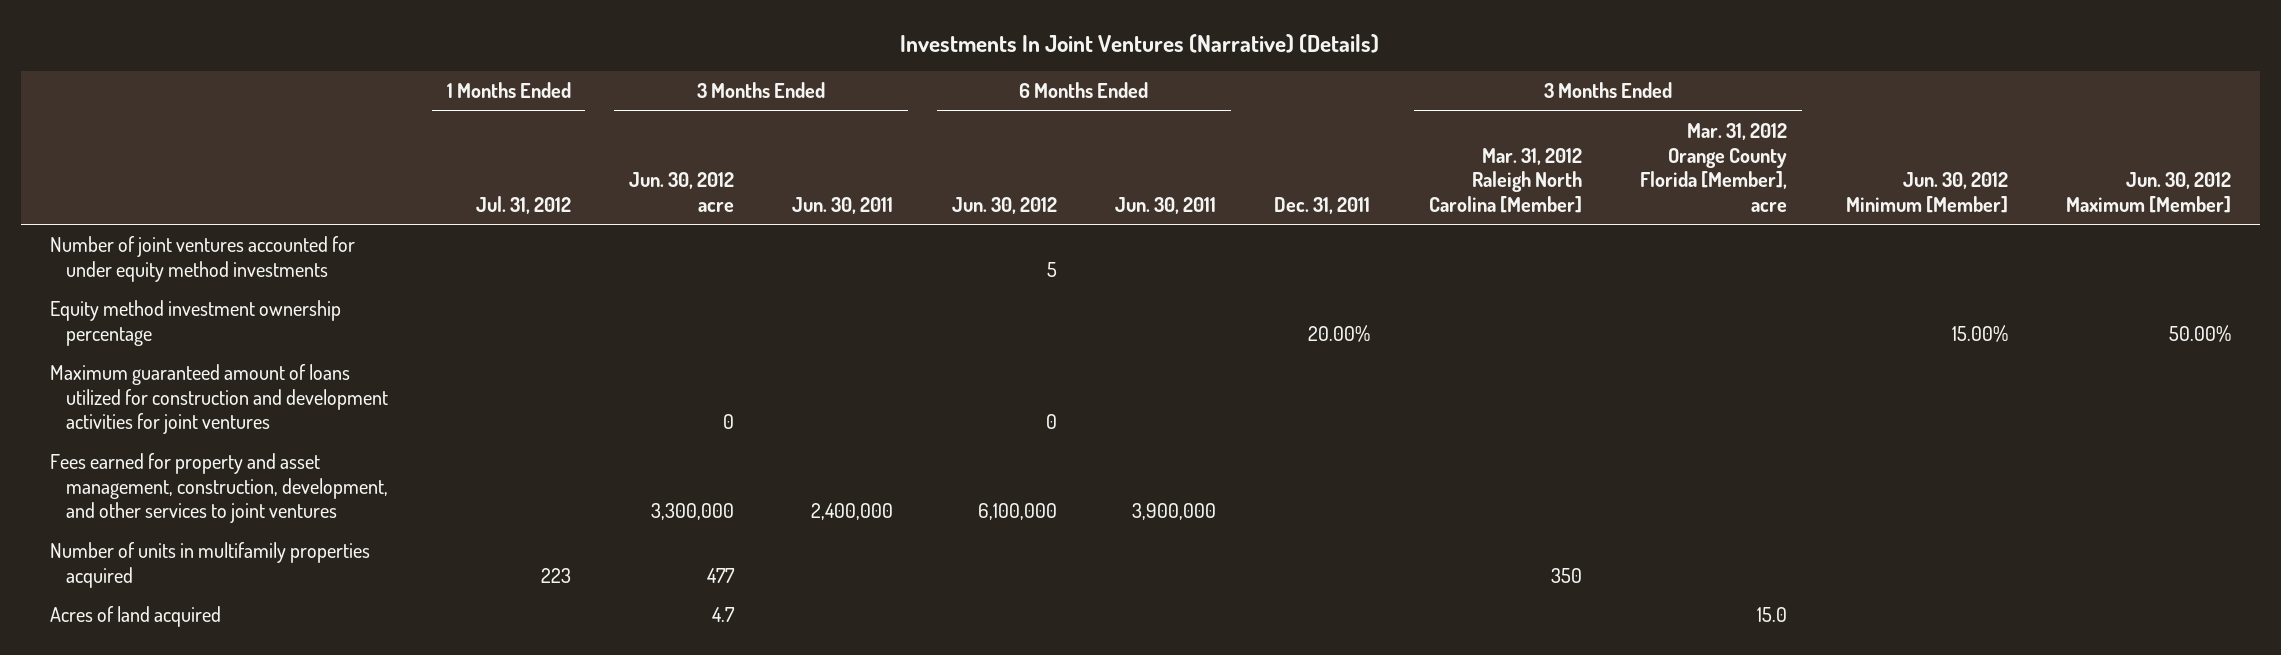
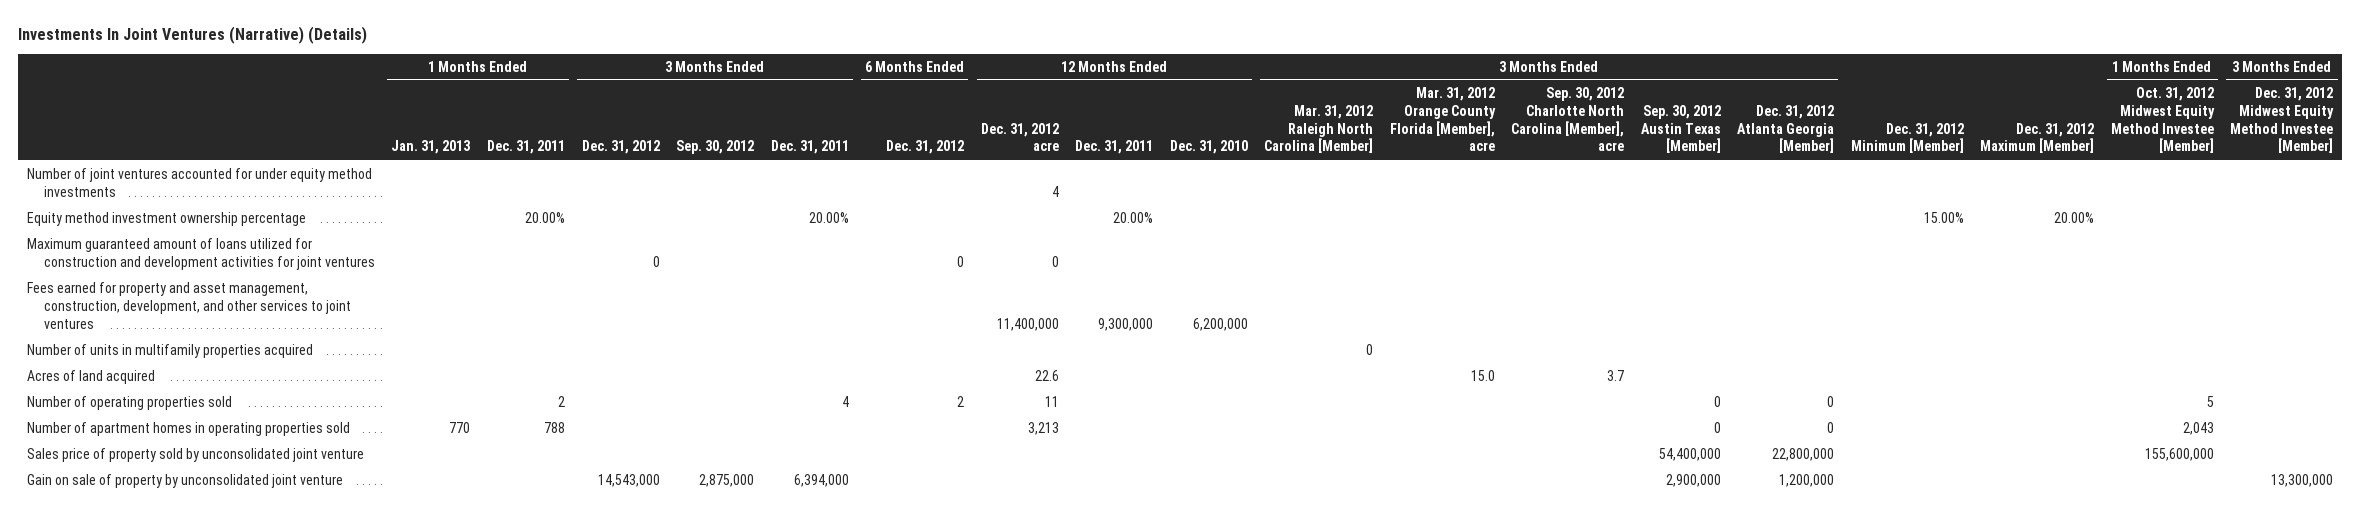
- | 1 Months Ended Jul. 31, 2012 | 3 Months Ended Jun. 30, 2012 acre | 3 Months Ended Jun. 30, 2011 | 6 Months Ended Jun. 30, 2012 | 6 Months Ended Jun. 30, 2011 | Dec. 31, 2011 | 3 Months Ended Mar. 31, 2012 Raleigh North Carolina [Member] | 3 Months Ended Mar. 31, 2012 Orange County Florida [Member], acre | Jun. 30, 2012 Minimum [Member] | Jun. 30, 2012 Maximum [Member]
+ | 1 Months Ended Jan. 31, 2013 | 1 Months Ended Dec. 31, 2011 | 3 Months Ended Dec. 31, 2012 | 3 Months Ended Sep. 30, 2012 | 3 Months Ended Dec. 31, 2011 | 6 Months Ended Dec. 31, 2012 | 12 Months Ended Dec. 31, 2012 acre | 12 Months Ended Dec. 31, 2011 | 12 Months Ended Dec. 31, 2010 | 3 Months Ended Mar. 31, 2012 Raleigh North Carolina [Member] | 3 Months Ended Mar. 31, 2012 Orange County Florida [Member], acre | 3 Months Ended Sep. 30, 2012 Charlotte North Carolina [Member], acre | 3 Months Ended Sep. 30, 2012 Austin Texas [Member] | 3 Months Ended Dec. 31, 2012 Atlanta Georgia [Member] | Dec. 31, 2012 Minimum [Member] | Dec. 31, 2012 Maximum [Member] | 1 Months Ended Oct. 31, 2012 Midwest Equity Method Investee [Member] | 3 Months Ended Dec. 31, 2012 Midwest Equity Method Investee [Member]
- Number of units in multifamily properties acquired | 223 | 477 | | | | | 350 | | |
+ Number of units in multifamily properties acquired | | | | | | | | | | 0 | | | | | | | |
+ Number of operating properties sold | | 2 | | | 4 | 2 | 11 | | | | | | 0 | 0 | | | 5 |
+ Number of apartment homes in operating properties sold | 770 | 788 | | | | | 3,213 | | | | | | 0 | 0 | | | 2,043 |
+ Sales price of property sold by unconsolidated joint venture | | | | | | | | | | | | | 54,400,000 | 22,800,000 | | | 155,600,000 |
+ Gain on sale of property by unconsolidated joint venture | | | 14,543,000 | 2,875,000 | 6,394,000 | | | | | | | | 2,900,000 | 1,200,000 | | | | 13,300,000

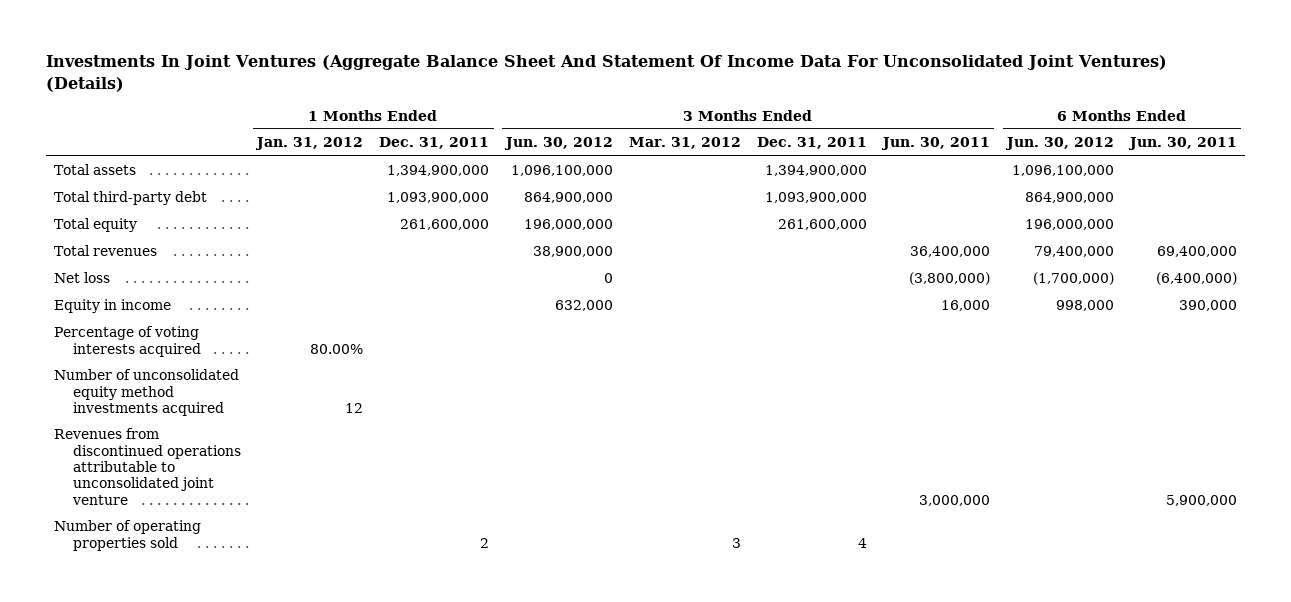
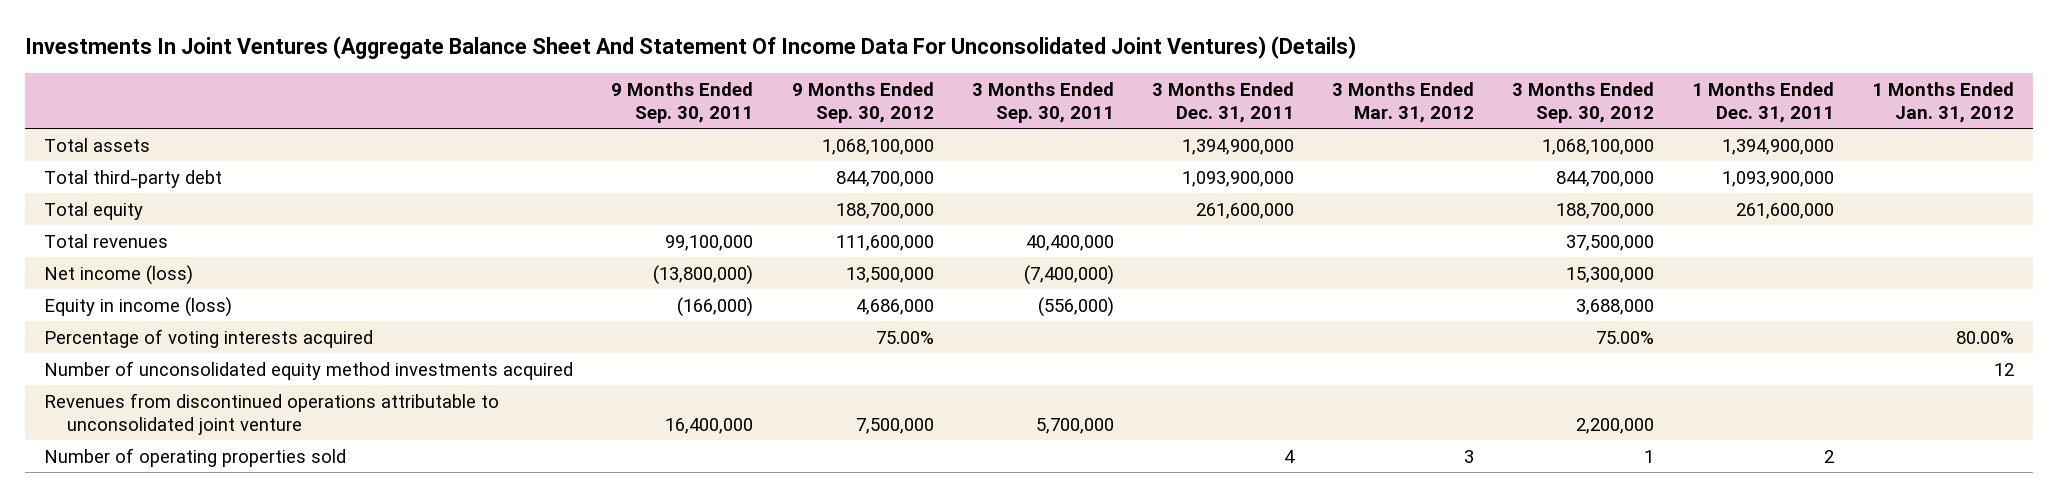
- | 1 Months Ended Jan. 31, 2012 | 1 Months Ended Dec. 31, 2011 | 3 Months Ended Jun. 30, 2012 | 3 Months Ended Mar. 31, 2012 | 3 Months Ended Dec. 31, 2011 | 3 Months Ended Jun. 30, 2011 | 6 Months Ended Jun. 30, 2012 | 6 Months Ended Jun. 30, 2011
+ | 9 Months Ended Sep. 30, 2011 | 9 Months Ended Sep. 30, 2012 | 3 Months Ended Sep. 30, 2011 | 3 Months Ended Dec. 31, 2011 | 3 Months Ended Mar. 31, 2012 | 3 Months Ended Sep. 30, 2012 | 1 Months Ended Dec. 31, 2011 | 1 Months Ended Jan. 31, 2012
- Net loss | | | 0 | | | (3,800,000) | (1,700,000) | (6,400,000)
- Equity in income | | | 632,000 | | | 16,000 | 998,000 | 390,000
+ Net income (loss) | (13,800,000) | 13,500,000 | (7,400,000) | | | 15,300,000 | |
+ Equity in income (loss) | (166,000) | 4,686,000 | (556,000) | | | 3,688,000 | |

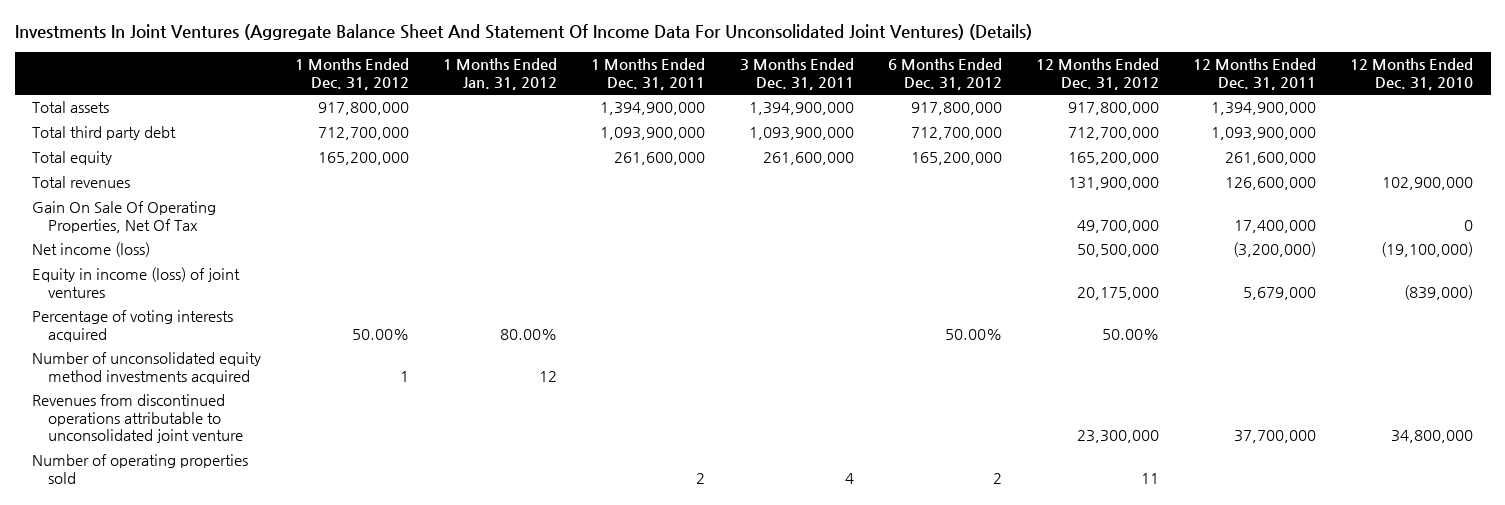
- | 9 Months Ended Sep. 30, 2011 | 9 Months Ended Sep. 30, 2012 | 3 Months Ended Sep. 30, 2011 | 3 Months Ended Dec. 31, 2011 | 3 Months Ended Mar. 31, 2012 | 3 Months Ended Sep. 30, 2012 | 1 Months Ended Dec. 31, 2011 | 1 Months Ended Jan. 31, 2012
+ | 1 Months Ended Dec. 31, 2012 | 1 Months Ended Jan. 31, 2012 | 1 Months Ended Dec. 31, 2011 | 3 Months Ended Dec. 31, 2011 | 6 Months Ended Dec. 31, 2012 | 12 Months Ended Dec. 31, 2012 | 12 Months Ended Dec. 31, 2011 | 12 Months Ended Dec. 31, 2010
- Total third-party debt | | 844,700,000 | | 1,093,900,000 | | 844,700,000 | 1,093,900,000 |
+ Total third party debt | 712,700,000 | | 1,093,900,000 | 1,093,900,000 | 712,700,000 | 712,700,000 | 1,093,900,000 |
+ Gain On Sale Of Operating Properties, Net Of Tax | | | | | | 49,700,000 | 17,400,000 | 0
- Equity in income (loss) | (166,000) | 4,686,000 | (556,000) | | | 3,688,000 | |
+ Equity in income (loss) of joint ventures | | | | | | 20,175,000 | 5,679,000 | (839,000)

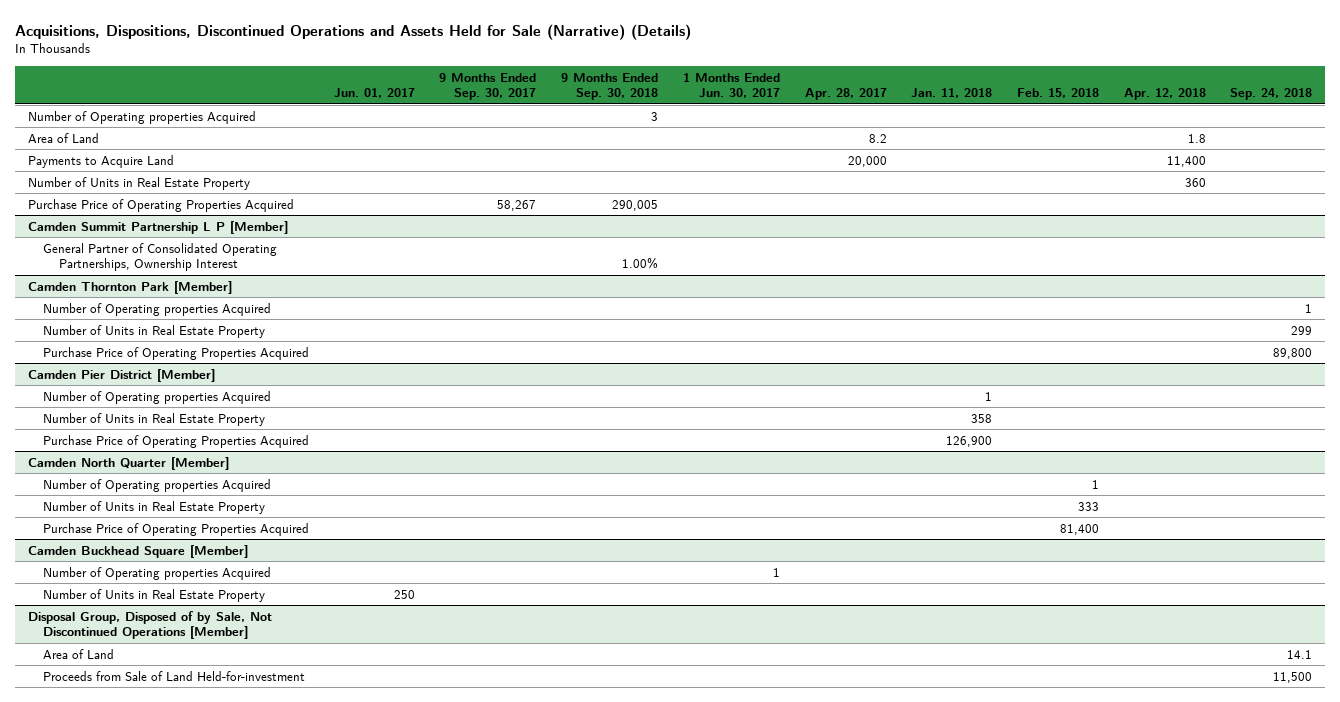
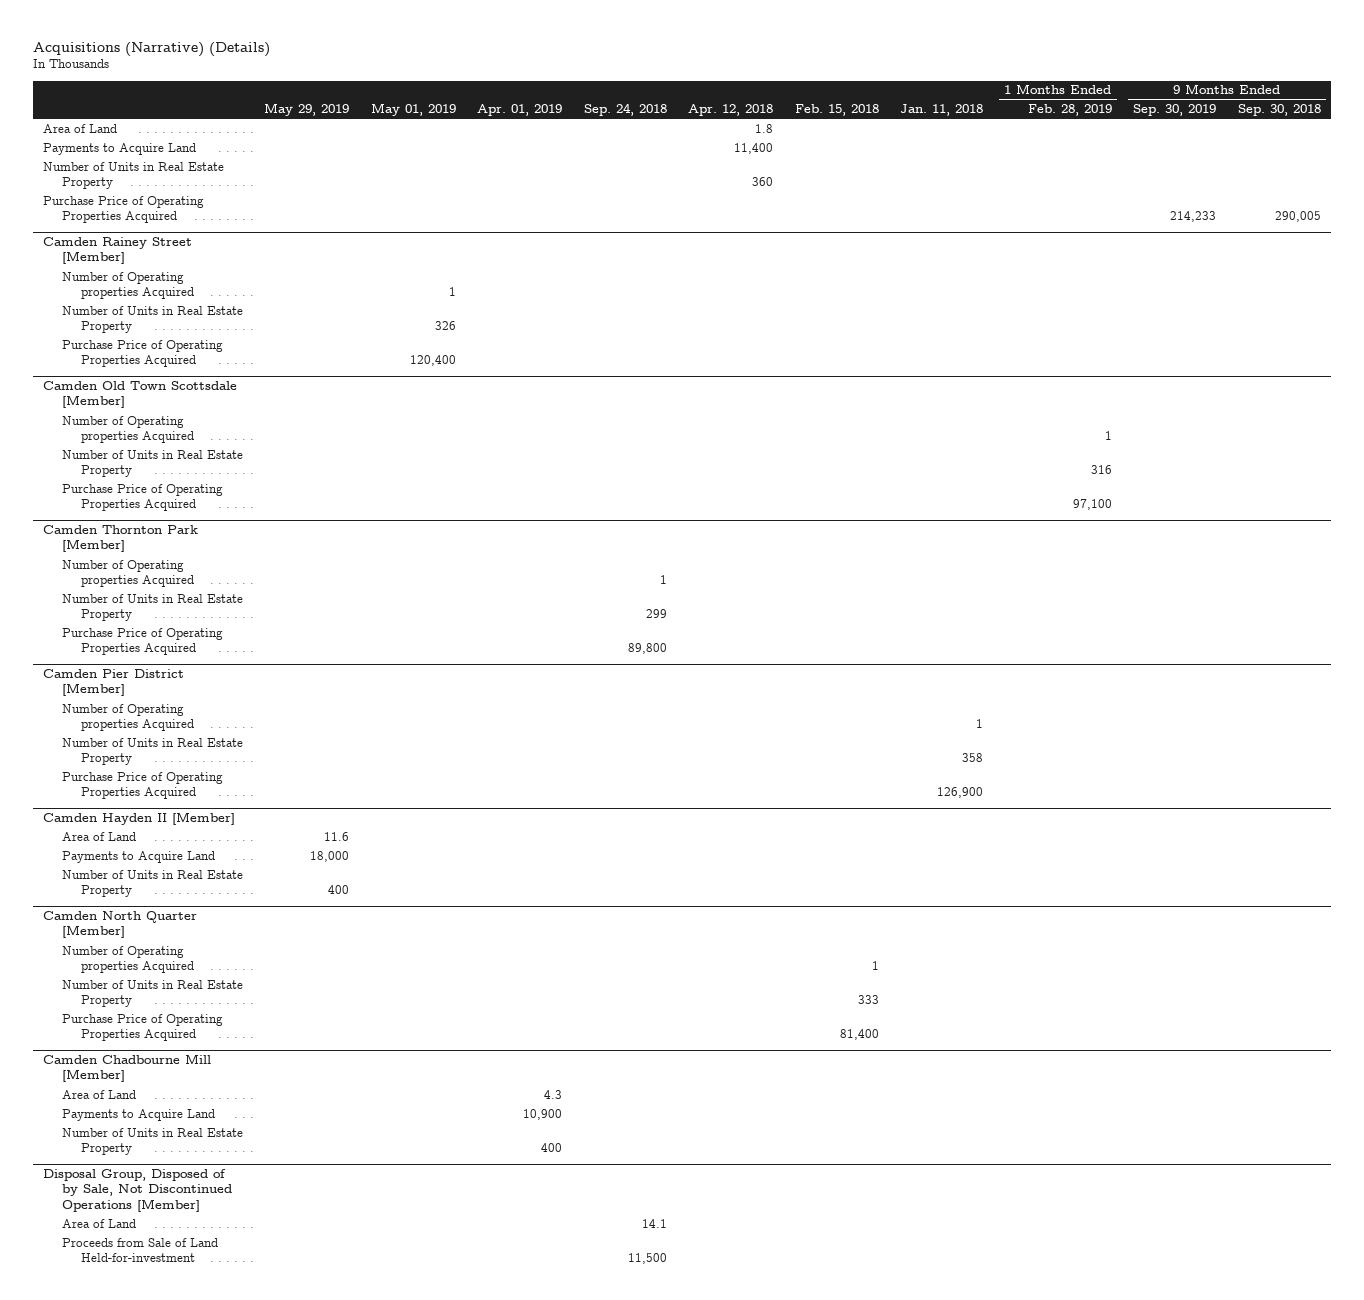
- Acquisitions, Dispositions, Discontinued Operations and Assets Held for Sale (Narrative) (Details)
+ Acquisitions (Narrative) (Details)
- | Jun. 01, 2017 | 9 Months Ended Sep. 30, 2017 | 9 Months Ended Sep. 30, 2018 | 1 Months Ended Jun. 30, 2017 | Apr. 28, 2017 | Jan. 11, 2018 | Feb. 15, 2018 | Apr. 12, 2018 | Sep. 24, 2018
+ | May 29, 2019 | May 01, 2019 | Apr. 01, 2019 | Sep. 24, 2018 | Apr. 12, 2018 | Feb. 15, 2018 | Jan. 11, 2018 | 1 Months Ended Feb. 28, 2019 | 9 Months Ended Sep. 30, 2019 | 9 Months Ended Sep. 30, 2018
- Number of Operating properties Acquired | | | 3 | | | | | |
- Camden Summit Partnership L P [Member]
- General Partner of Consolidated Operating Partnerships, Ownership Interest | | | 1.00% | | | | | |
+ Camden Rainey Street [Member]
+ Number of Operating properties Acquired | | 1 | | | | | | | |
+ Number of Units in Real Estate Property | | 326 | | | | | | | |
+ Purchase Price of Operating Properties Acquired | | 120,400 | | | | | | | |
+ Camden Old Town Scottsdale [Member]
+ Number of Operating properties Acquired | | | | | | | | 1 | |
+ Number of Units in Real Estate Property | | | | | | | | 316 | |
+ Purchase Price of Operating Properties Acquired | | | | | | | | 97,100 | |
+ Camden Hayden II [Member]
+ Area of Land | 11.6 | | | | | | | | |
+ Payments to Acquire Land | 18,000 | | | | | | | | |
+ Number of Units in Real Estate Property | 400 | | | | | | | | |
- Camden Buckhead Square [Member]
- Number of Operating properties Acquired | | | | 1 | | | | |
- Number of Units in Real Estate Property | 250 | | | | | | | |
+ Camden Chadbourne Mill [Member]
+ Area of Land | | | 4.3 | | | | | | |
+ Payments to Acquire Land | | | 10,900 | | | | | | |
+ Number of Units in Real Estate Property | | | 400 | | | | | | |

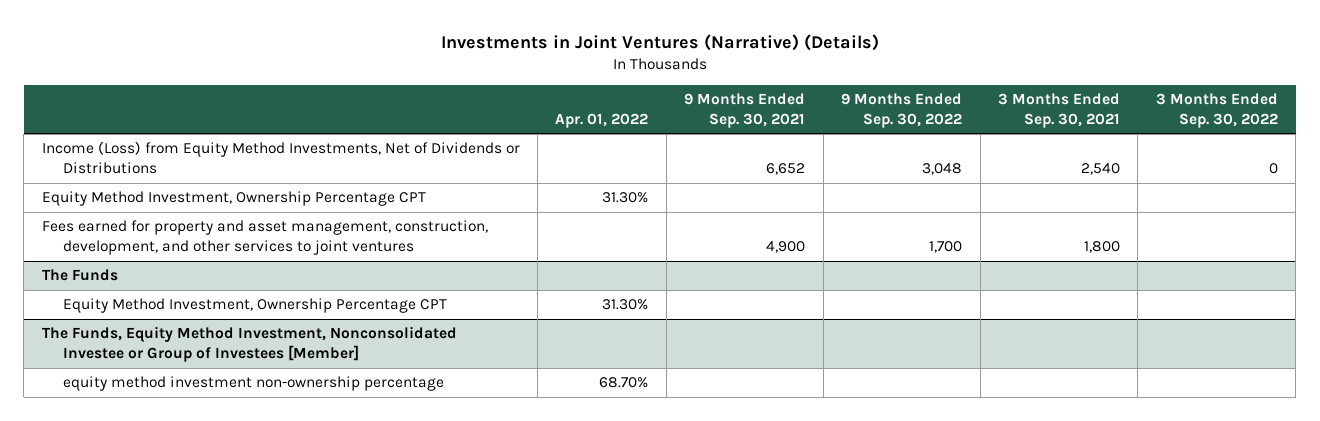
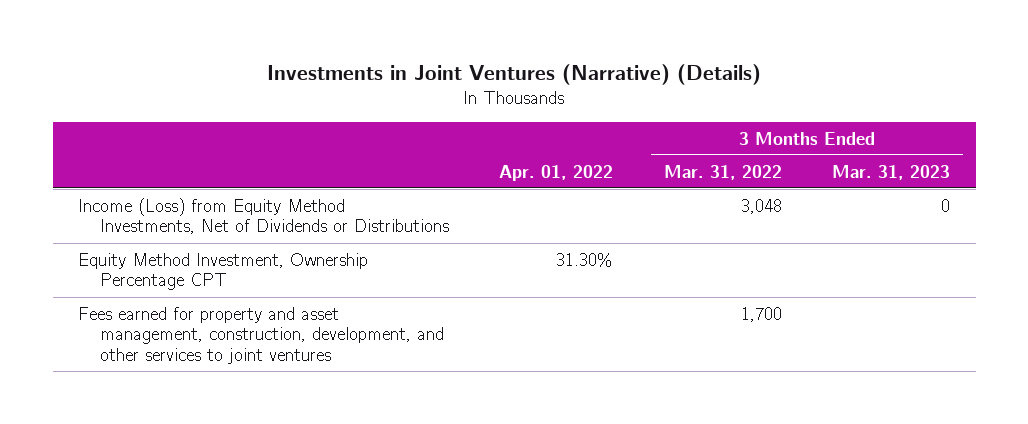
- | Apr. 01, 2022 | 9 Months Ended Sep. 30, 2021 | 9 Months Ended Sep. 30, 2022 | 3 Months Ended Sep. 30, 2021 | 3 Months Ended Sep. 30, 2022
+ | Apr. 01, 2022 | 3 Months Ended Mar. 31, 2022 | 3 Months Ended Mar. 31, 2023
- The Funds
- Equity Method Investment, Ownership Percentage CPT | 31.30% | | | |
- The Funds, Equity Method Investment, Nonconsolidated Investee or Group of Investees [Member]
- equity method investment non-ownership percentage | 68.70% | | | |

